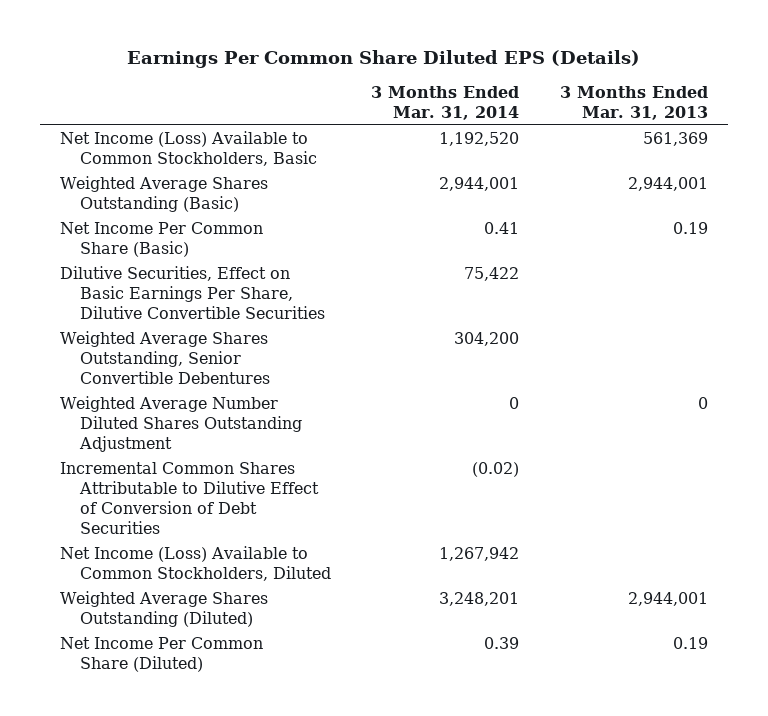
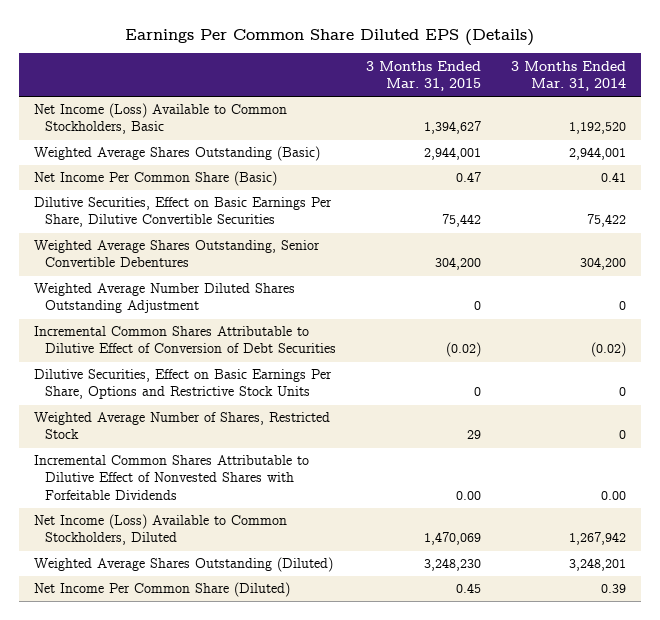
- | 3 Months Ended Mar. 31, 2014 | 3 Months Ended Mar. 31, 2013
+ | 3 Months Ended Mar. 31, 2015 | 3 Months Ended Mar. 31, 2014
+ Dilutive Securities, Effect on Basic Earnings Per Share, Options and Restrictive Stock Units | 0 | 0
+ Weighted Average Number of Shares, Restricted Stock | 29 | 0
+ Incremental Common Shares Attributable to Dilutive Effect of Nonvested Shares with Forfeitable Dividends | 0.00 | 0.00

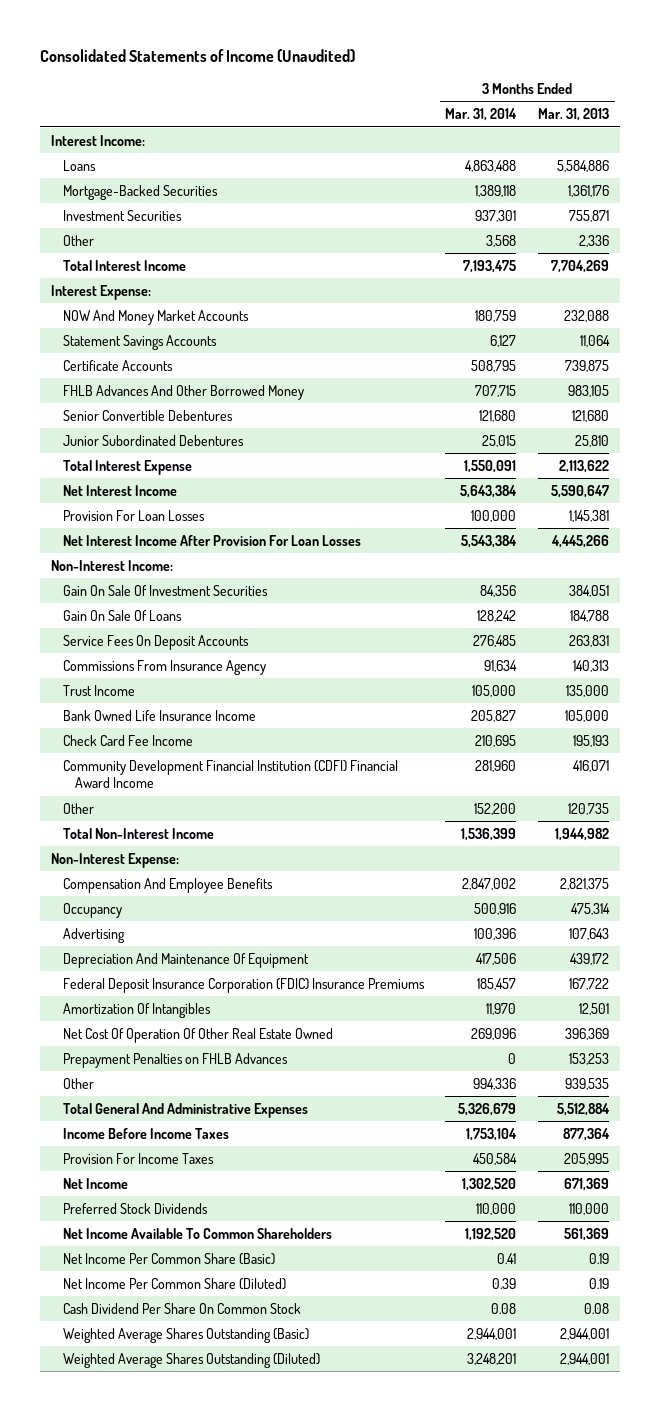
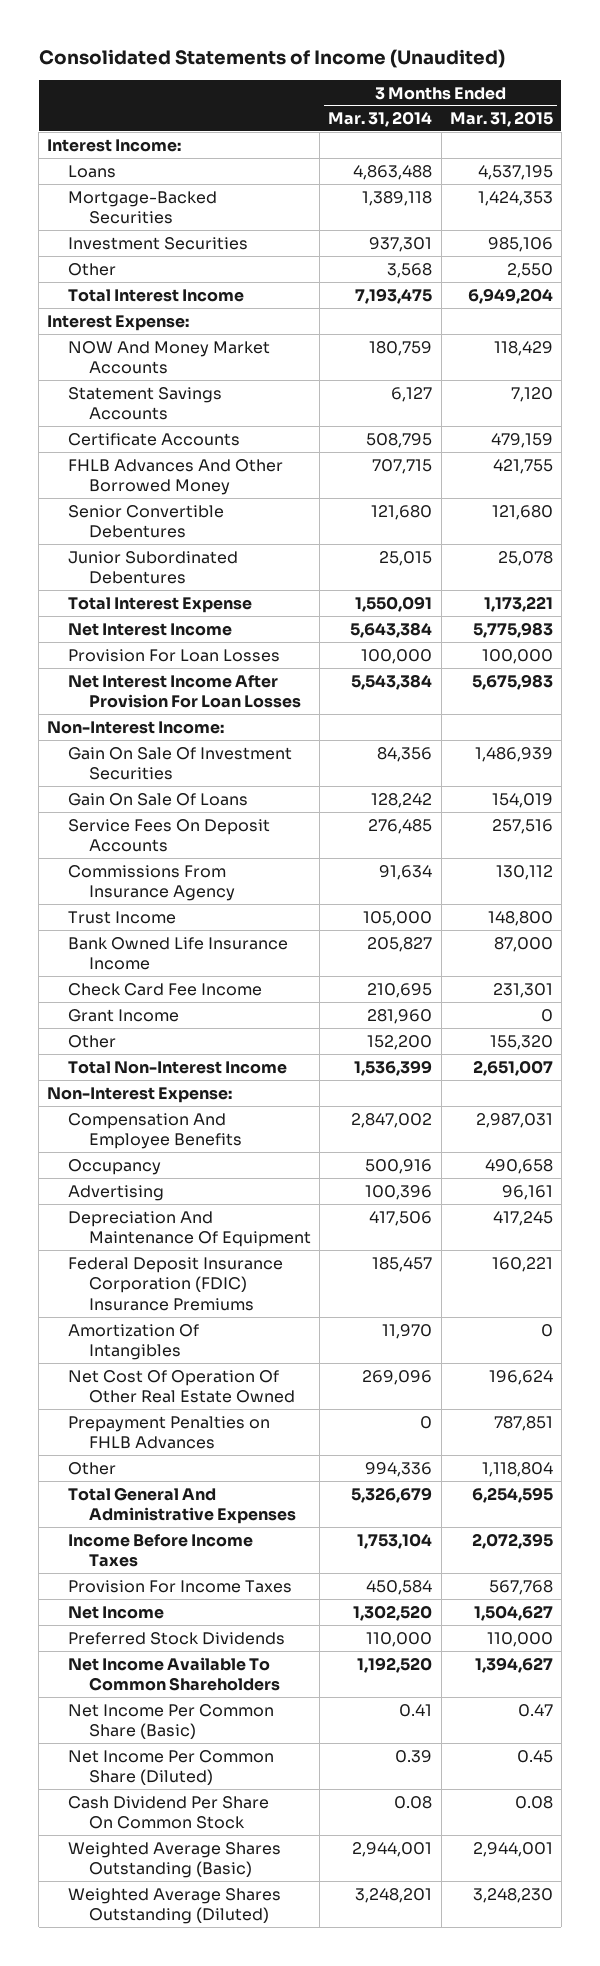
- | 3 Months Ended Mar. 31, 2014 | 3 Months Ended Mar. 31, 2013
+ | 3 Months Ended Mar. 31, 2014 | 3 Months Ended Mar. 31, 2015
- Community Development Financial Institution (CDFI) Financial Award Income | 281,960 | 416,071
+ Grant Income | 281,960 | 0

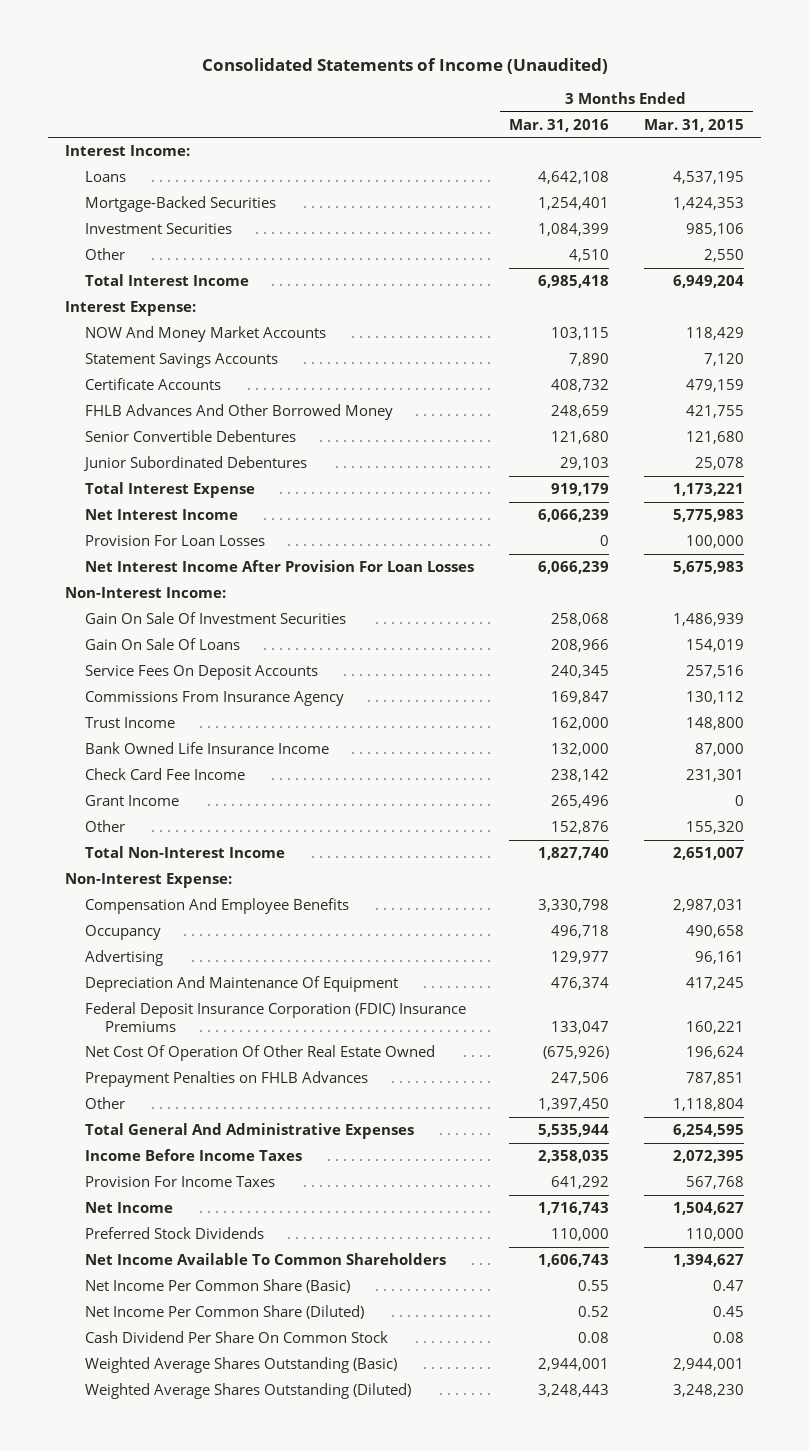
- | 3 Months Ended Mar. 31, 2014 | 3 Months Ended Mar. 31, 2015
+ | 3 Months Ended Mar. 31, 2016 | 3 Months Ended Mar. 31, 2015
- Amortization Of Intangibles | 11,970 | 0

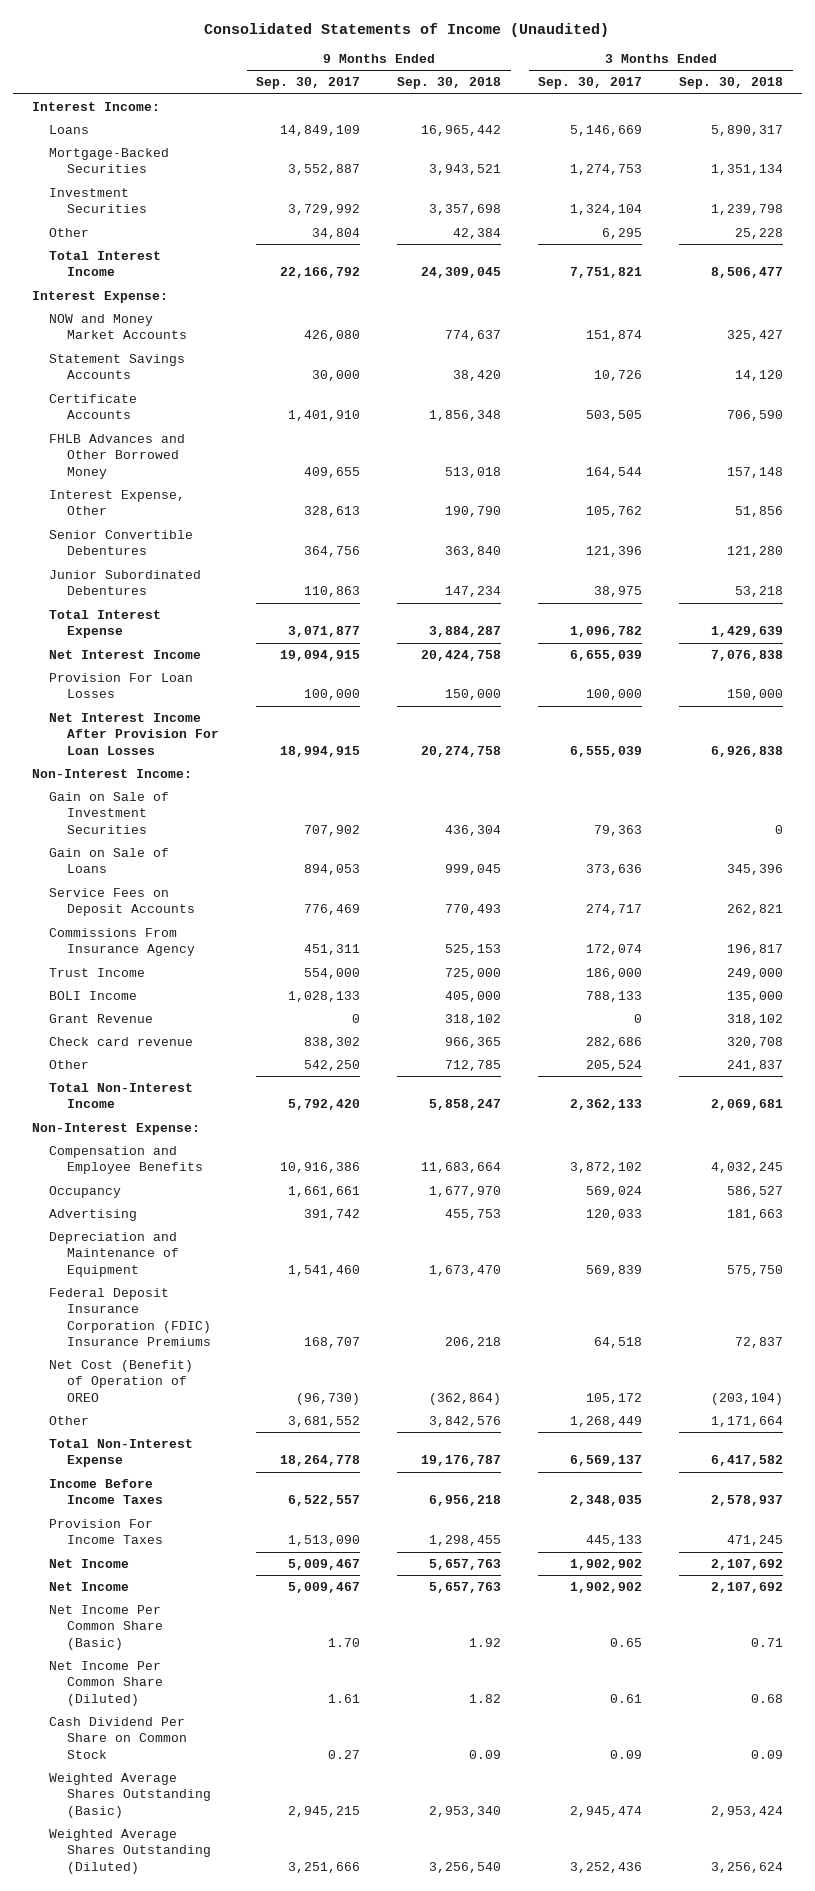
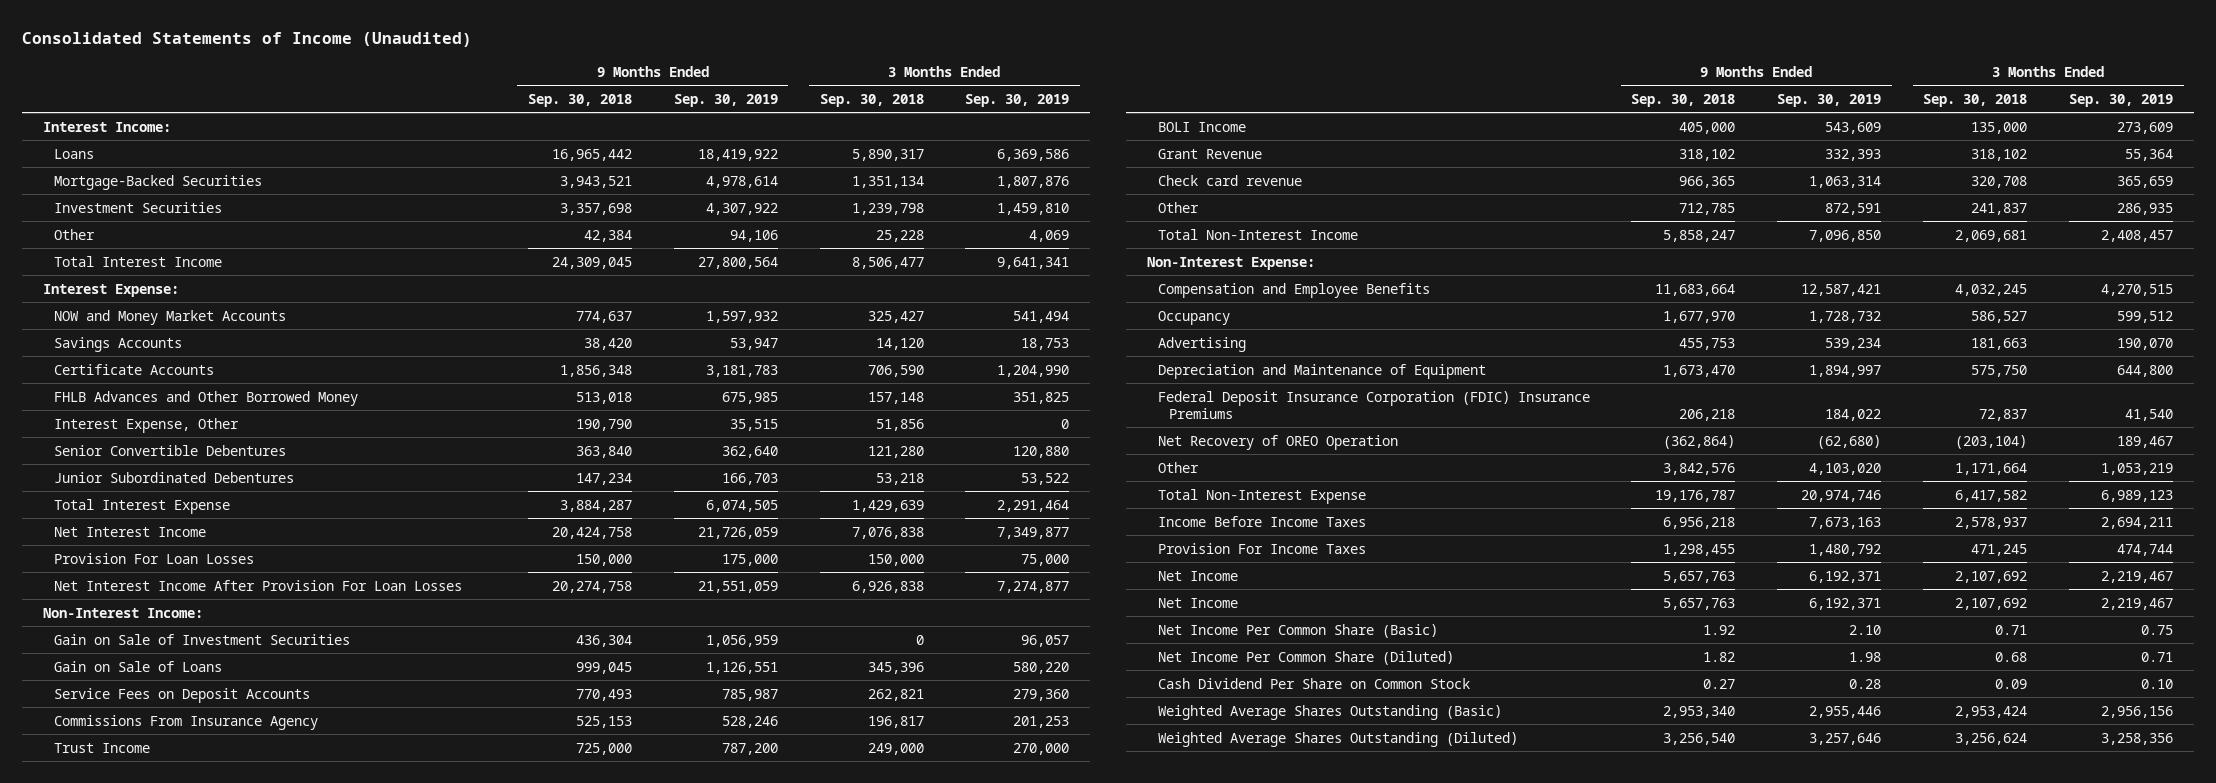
- | 9 Months Ended Sep. 30, 2017 | 9 Months Ended Sep. 30, 2018 | 3 Months Ended Sep. 30, 2017 | 3 Months Ended Sep. 30, 2018
+ | 9 Months Ended Sep. 30, 2018 | 9 Months Ended Sep. 30, 2019 | 3 Months Ended Sep. 30, 2018 | 3 Months Ended Sep. 30, 2019
- Statement Savings Accounts | 30,000 | 38,420 | 10,726 | 14,120
+ Savings Accounts | 38,420 | 53,947 | 14,120 | 18,753
- Net Cost (Benefit) of Operation of OREO | (96,730) | (362,864) | 105,172 | (203,104)
+ Net Recovery of OREO Operation | (362,864) | (62,680) | (203,104) | 189,467
- Cash Dividend Per Share on Common Stock | 0.27 | 0.09 | 0.09 | 0.09
+ Cash Dividend Per Share on Common Stock | 0.27 | 0.28 | 0.09 | 0.10

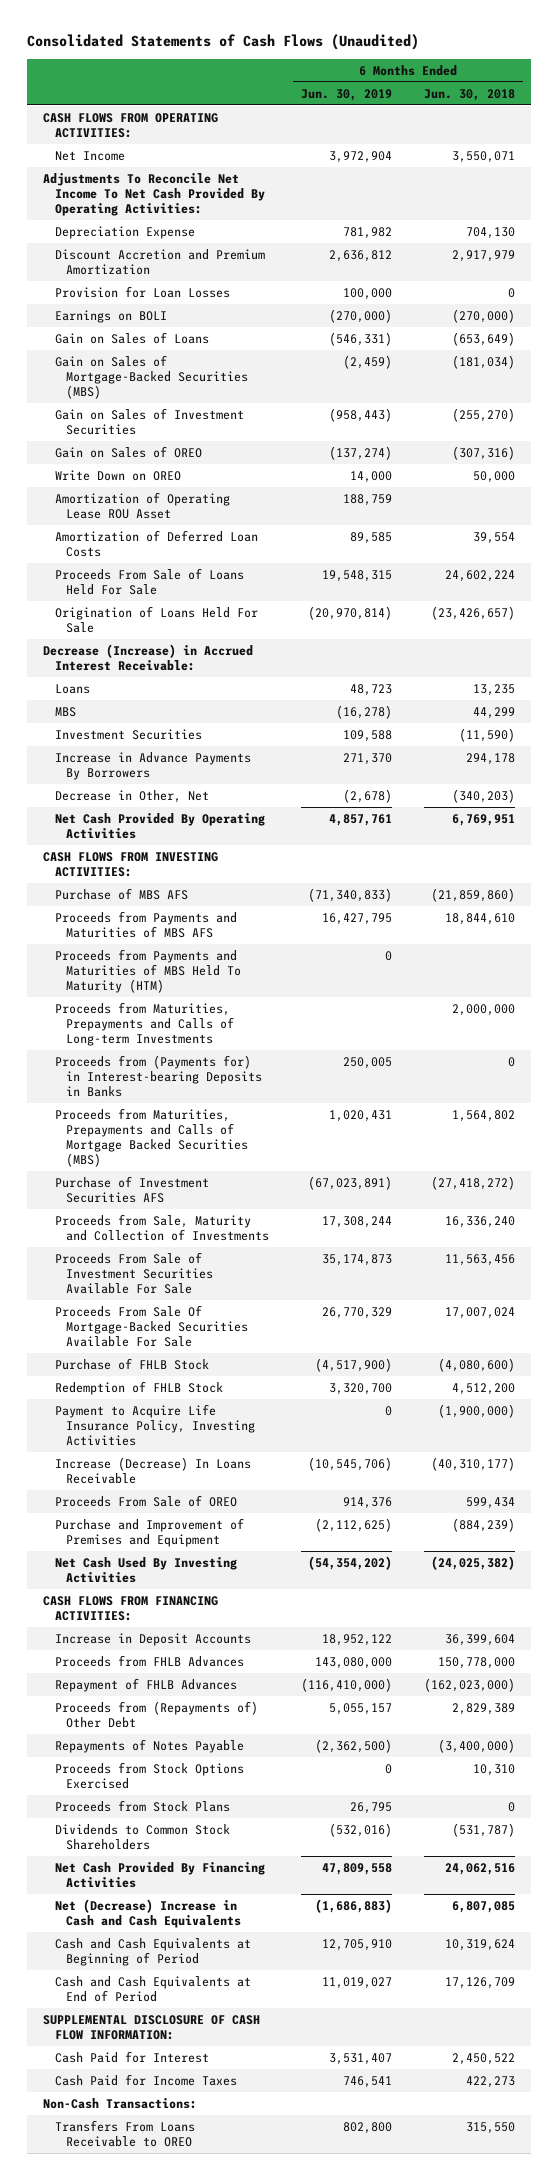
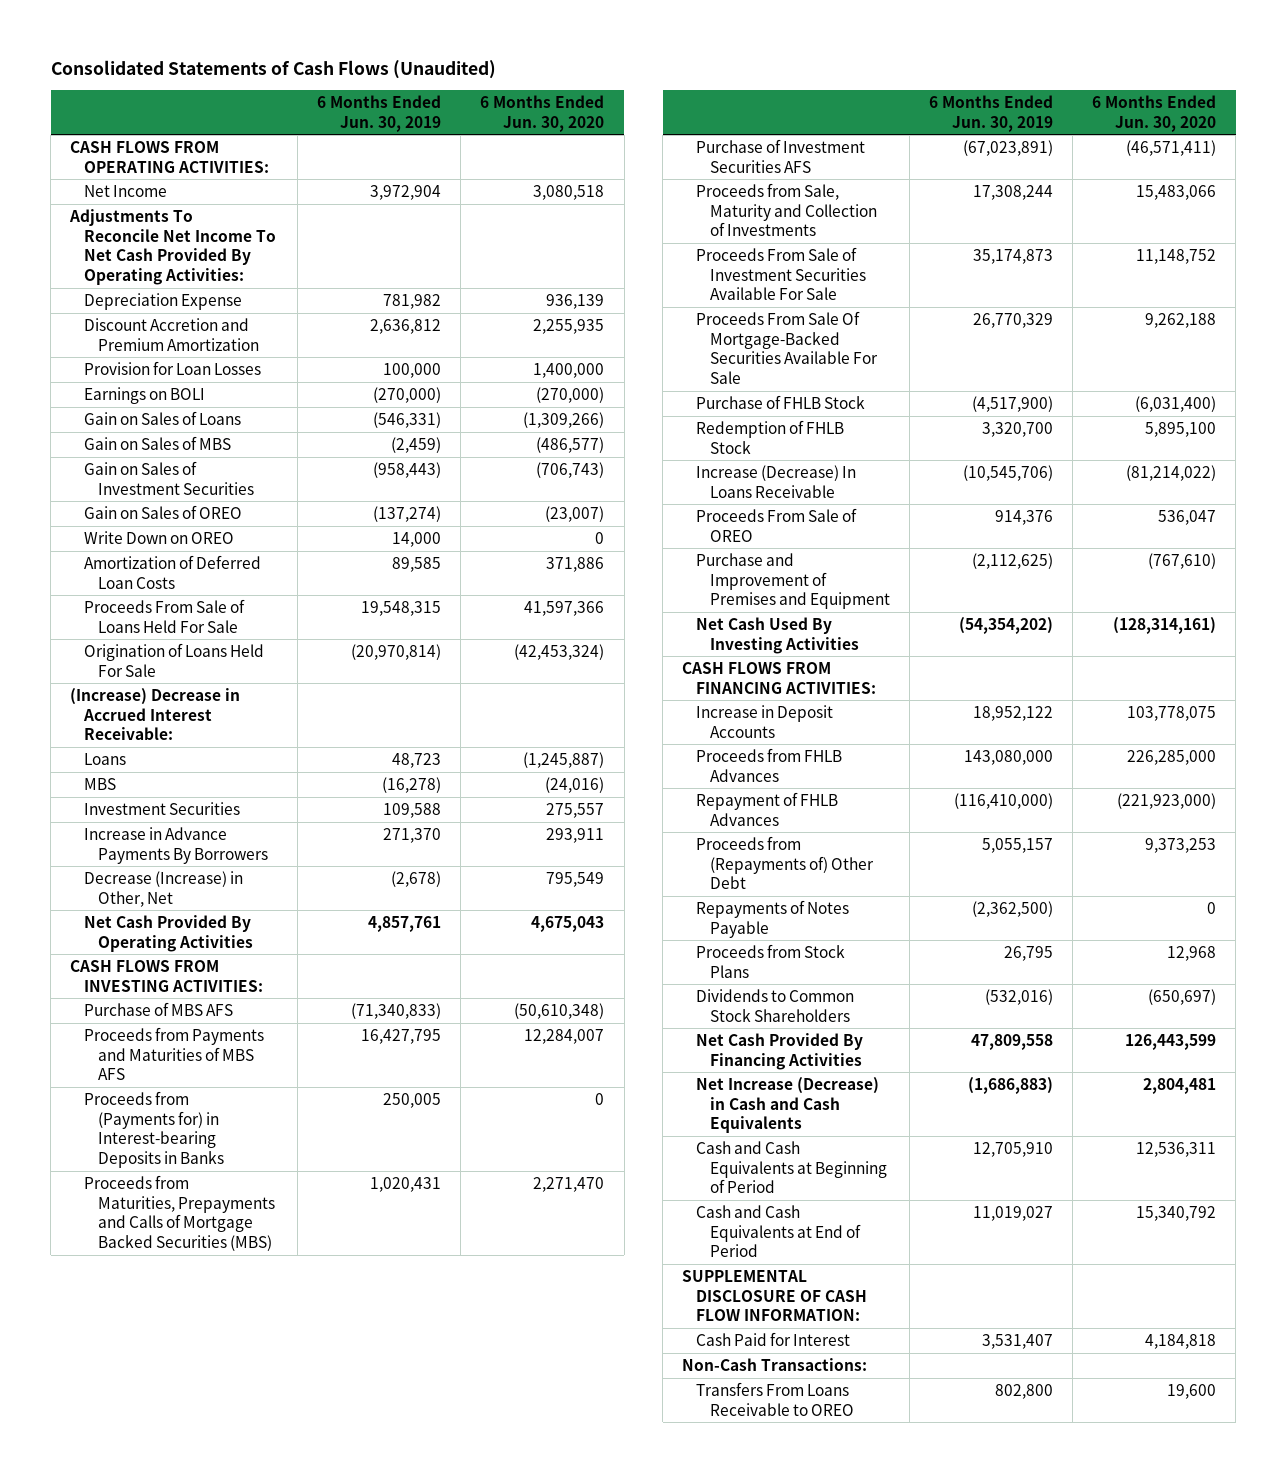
- | 6 Months Ended Jun. 30, 2019 | 6 Months Ended Jun. 30, 2018
+ | 6 Months Ended Jun. 30, 2019 | 6 Months Ended Jun. 30, 2020
- Gain on Sales of Mortgage-Backed Securities (MBS) | (2,459) | (181,034)
+ Gain on Sales of MBS | (2,459) | (486,577)
- Amortization of Operating Lease ROU Asset | 188,759 |
- Decrease (Increase) in Accrued Interest Receivable:
+ (Increase) Decrease in Accrued Interest Receivable:
- Decrease in Other, Net | (2,678) | (340,203)
+ Decrease (Increase) in Other, Net | (2,678) | 795,549
- Proceeds from Payments and Maturities of MBS Held To Maturity (HTM) | 0 |
- Proceeds from Maturities, Prepayments and Calls of Long-term Investments | | 2,000,000
- Payment to Acquire Life Insurance Policy, Investing Activities | 0 | (1,900,000)
- Proceeds from Stock Options Exercised | 0 | 10,310
- Net (Decrease) Increase in Cash and Cash Equivalents | (1,686,883) | 6,807,085
+ Net Increase (Decrease) in Cash and Cash Equivalents | (1,686,883) | 2,804,481
- Cash Paid for Income Taxes | 746,541 | 422,273

